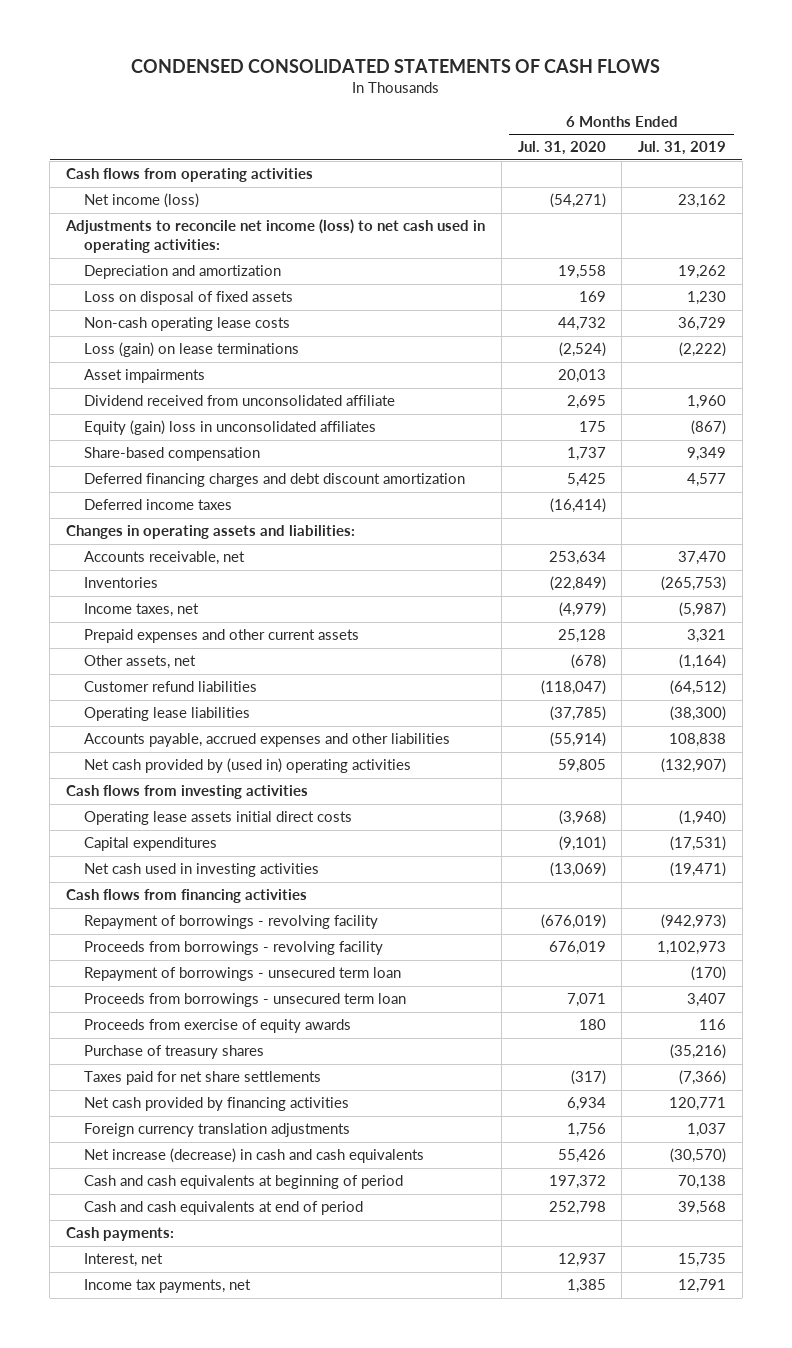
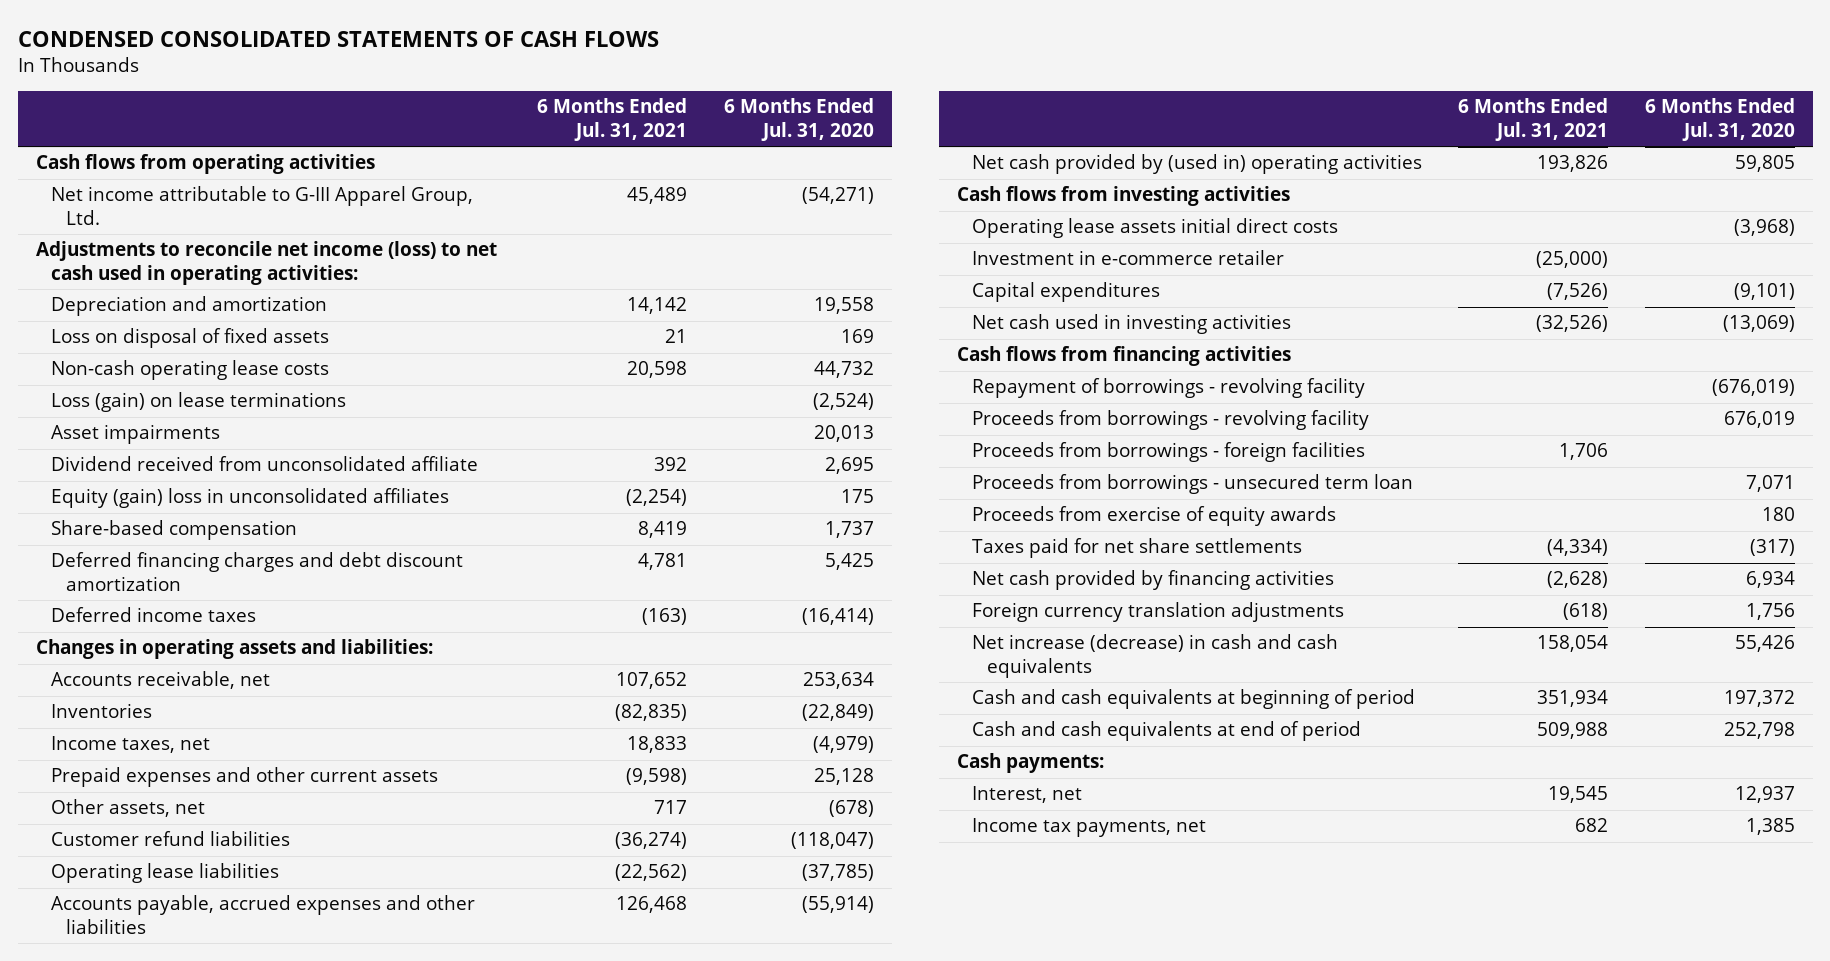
- | 6 Months Ended Jul. 31, 2020 | 6 Months Ended Jul. 31, 2019
+ | 6 Months Ended Jul. 31, 2021 | 6 Months Ended Jul. 31, 2020
- Net income (loss) | (54,271) | 23,162
+ Net income attributable to G-III Apparel Group, Ltd. | 45,489 | (54,271)
+ Investment in e-commerce retailer | (25,000) |
- Repayment of borrowings - unsecured term loan | | (170)
+ Proceeds from borrowings - foreign facilities | 1,706 |
- Purchase of treasury shares | | (35,216)

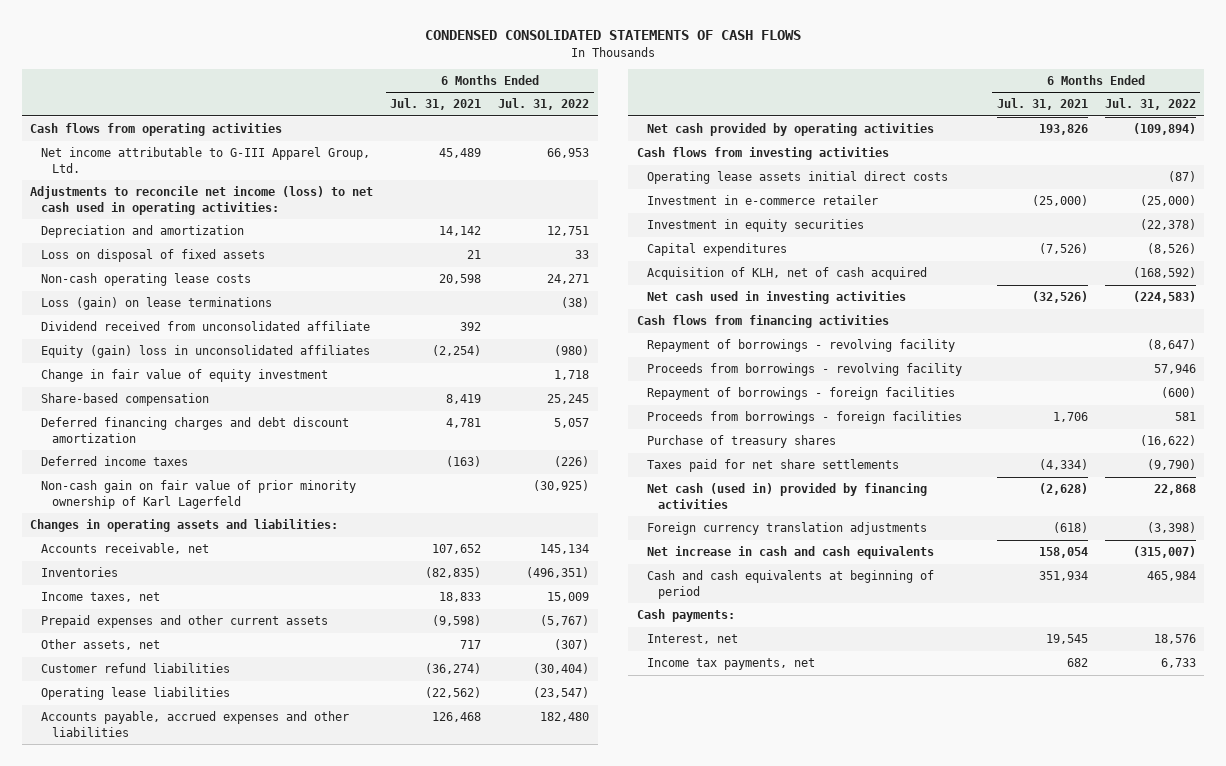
- | 6 Months Ended Jul. 31, 2021 | 6 Months Ended Jul. 31, 2020
+ | 6 Months Ended Jul. 31, 2021 | 6 Months Ended Jul. 31, 2022
- Asset impairments | | 20,013
+ Change in fair value of equity investment | | 1,718
+ Non-cash gain on fair value of prior minority ownership of Karl Lagerfeld | | (30,925)
- Net cash provided by (used in) operating activities | 193,826 | 59,805
+ Net cash provided by operating activities | 193,826 | (109,894)
+ Investment in equity securities | | (22,378)
+ Acquisition of KLH, net of cash acquired | | (168,592)
+ Repayment of borrowings - foreign facilities | | (600)
- Proceeds from borrowings - unsecured term loan | | 7,071
- Proceeds from exercise of equity awards | | 180
+ Purchase of treasury shares | | (16,622)
- Net cash provided by financing activities | (2,628) | 6,934
+ Net cash (used in) provided by financing activities | (2,628) | 22,868
- Net increase (decrease) in cash and cash equivalents | 158,054 | 55,426
+ Net increase in cash and cash equivalents | 158,054 | (315,007)
- Cash and cash equivalents at end of period | 509,988 | 252,798

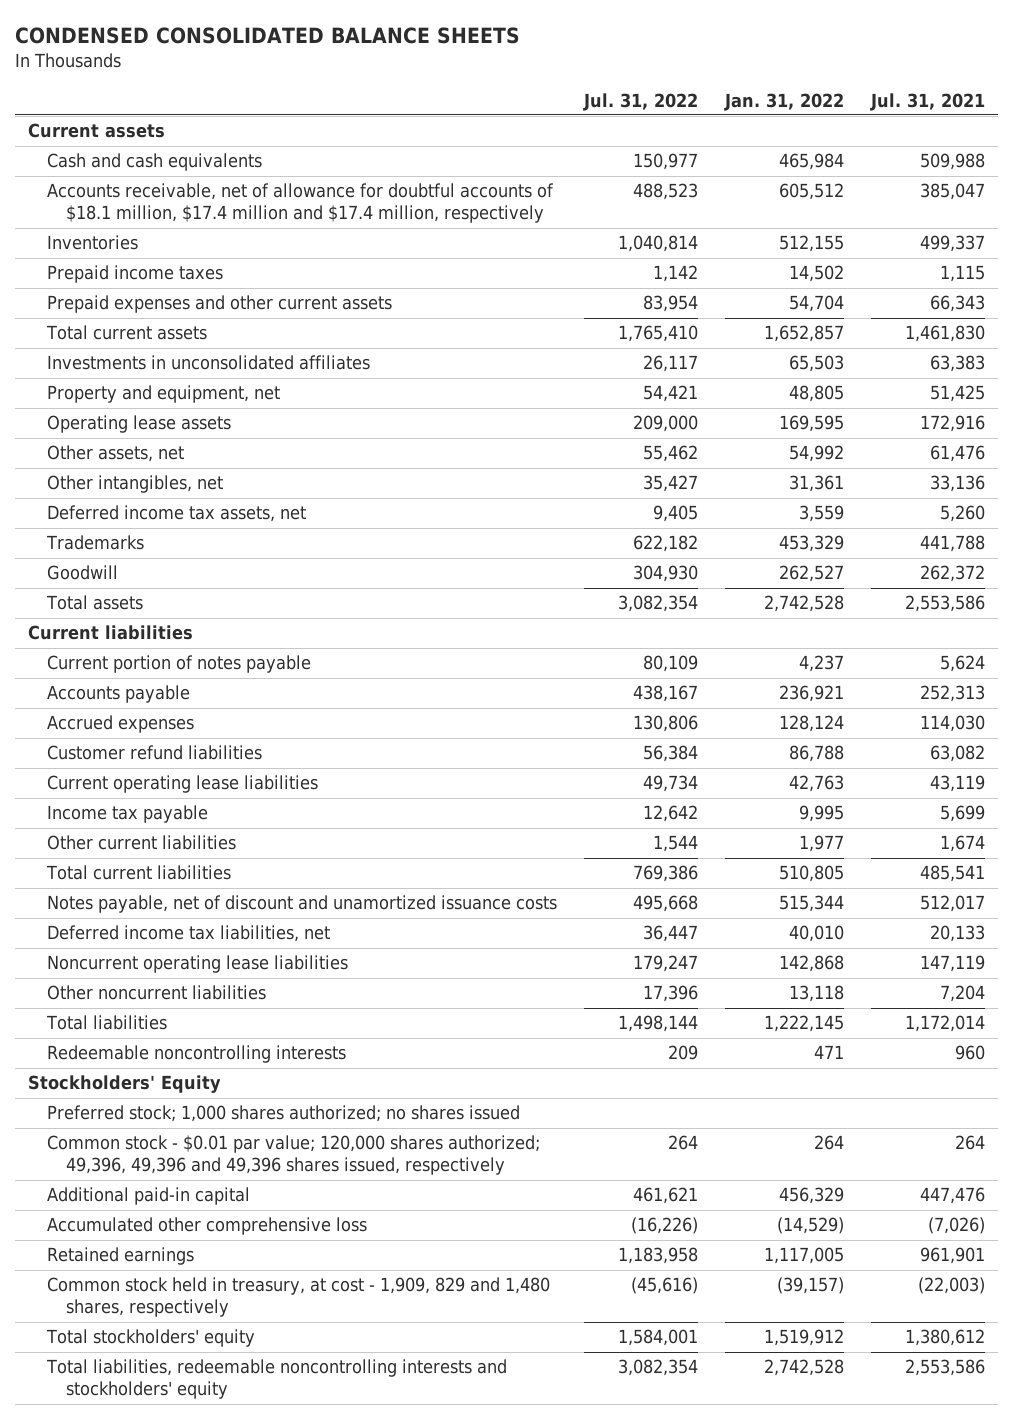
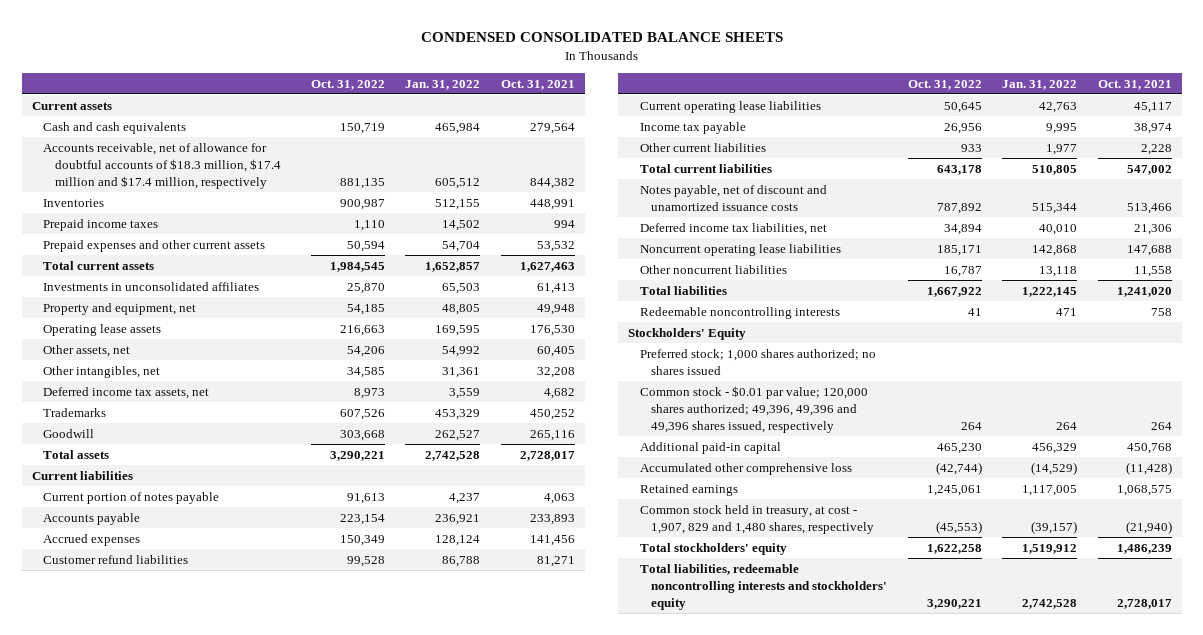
- | Jul. 31, 2022 | Jan. 31, 2022 | Jul. 31, 2021
+ | Oct. 31, 2022 | Jan. 31, 2022 | Oct. 31, 2021
- Accounts receivable, net of allowance for doubtful accounts of $18.1 million, $17.4 million and $17.4 million, respectively | 488,523 | 605,512 | 385,047
+ Accounts receivable, net of allowance for doubtful accounts of $18.3 million, $17.4 million and $17.4 million, respectively | 881,135 | 605,512 | 844,382
- Common stock held in treasury, at cost - 1,909, 829 and 1,480 shares, respectively | (45,616) | (39,157) | (22,003)
+ Common stock held in treasury, at cost - 1,907, 829 and 1,480 shares, respectively | (45,553) | (39,157) | (21,940)

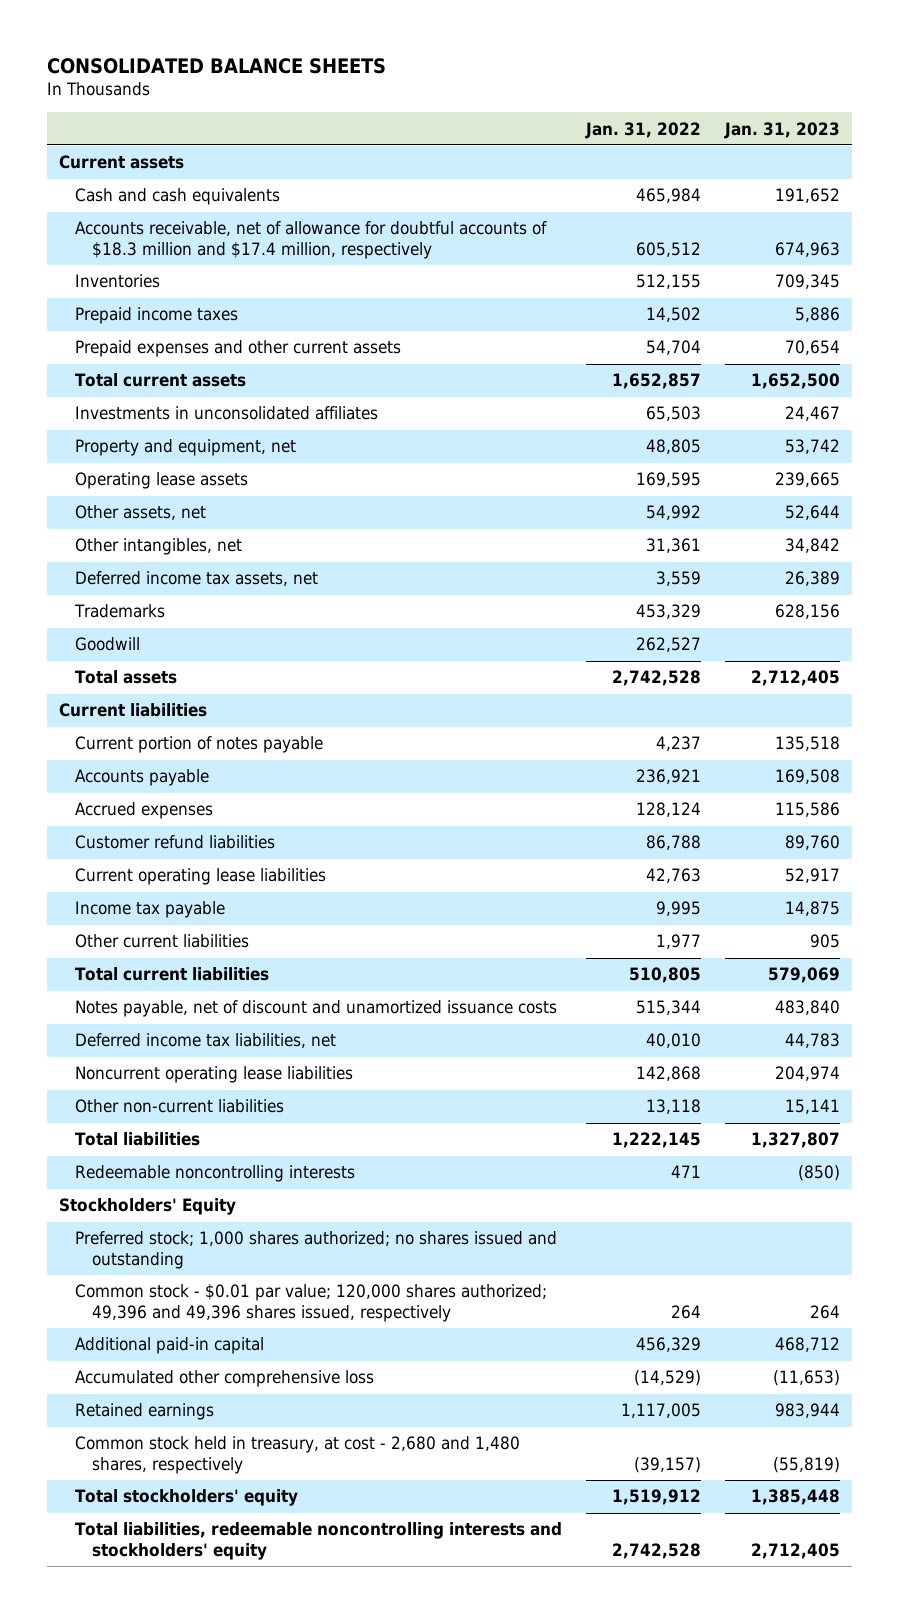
- CONDENSED CONSOLIDATED BALANCE SHEETS
+ CONSOLIDATED BALANCE SHEETS
- | Oct. 31, 2022 | Jan. 31, 2022 | Oct. 31, 2021
+ | Jan. 31, 2022 | Jan. 31, 2023
- Accounts receivable, net of allowance for doubtful accounts of $18.3 million, $17.4 million and $17.4 million, respectively | 881,135 | 605,512 | 844,382
+ Accounts receivable, net of allowance for doubtful accounts of $18.3 million and $17.4 million, respectively | 605,512 | 674,963
- Other noncurrent liabilities | 16,787 | 13,118 | 11,558
+ Other non-current liabilities | 13,118 | 15,141
- Preferred stock; 1,000 shares authorized; no shares issued
- Common stock - $0.01 par value; 120,000 shares authorized; 49,396, 49,396 and 49,396 shares issued, respectively | 264 | 264 | 264
+ Preferred stock; 1,000 shares authorized; no shares issued and outstanding
+ Common stock - $0.01 par value; 120,000 shares authorized; 49,396 and 49,396 shares issued, respectively | 264 | 264
- Common stock held in treasury, at cost - 1,907, 829 and 1,480 shares, respectively | (45,553) | (39,157) | (21,940)
+ Common stock held in treasury, at cost - 2,680 and 1,480 shares, respectively | (39,157) | (55,819)

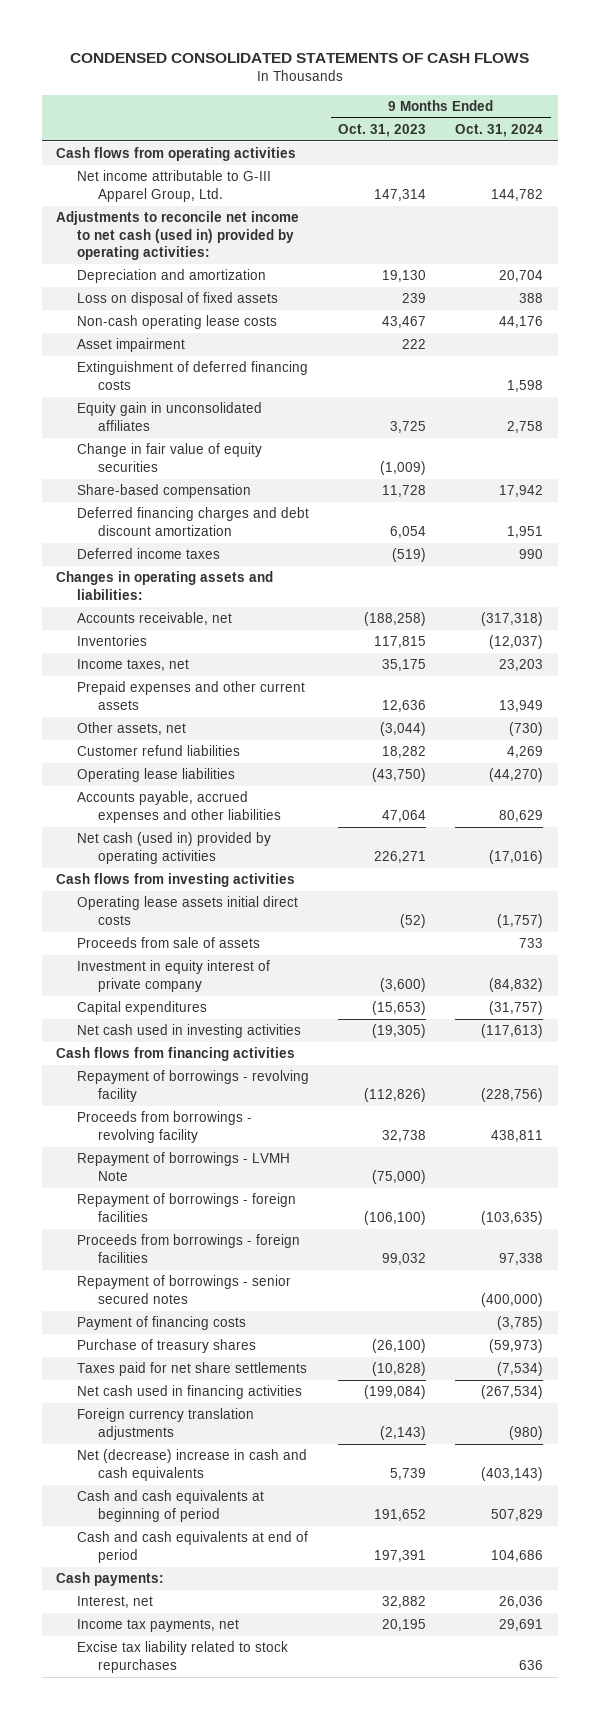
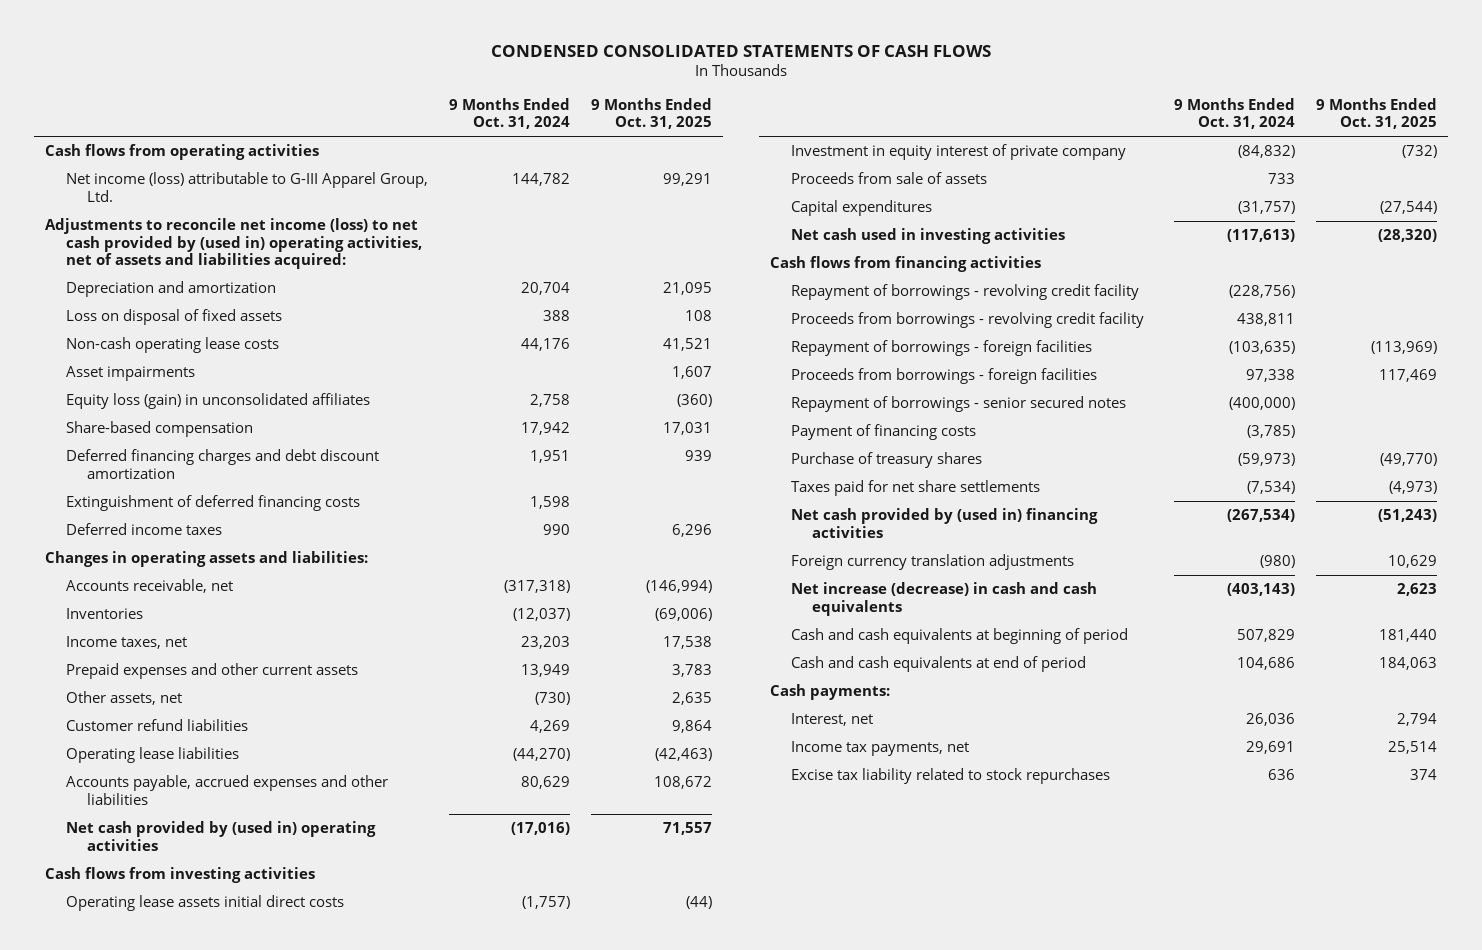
- | 9 Months Ended Oct. 31, 2023 | 9 Months Ended Oct. 31, 2024
+ | 9 Months Ended Oct. 31, 2024 | 9 Months Ended Oct. 31, 2025
- Net income attributable to G-III Apparel Group, Ltd. | 147,314 | 144,782
- Adjustments to reconcile net income to net cash (used in) provided by operating activities:
+ Net income (loss) attributable to G-III Apparel Group, Ltd. | 144,782 | 99,291
+ Adjustments to reconcile net income (loss) to net cash provided by (used in) operating activities, net of assets and liabilities acquired:
- Asset impairment | 222 |
- Equity gain in unconsolidated affiliates | 3,725 | 2,758
- Change in fair value of equity securities | (1,009) |
+ Asset impairments | | 1,607
+ Equity loss (gain) in unconsolidated affiliates | 2,758 | (360)
moved down: Extinguishment of deferred financing costs | 1,598 |
- Net cash (used in) provided by operating activities | 226,271 | (17,016)
+ Net cash provided by (used in) operating activities | (17,016) | 71,557
moved down: Proceeds from sale of assets | 733 |
- Repayment of borrowings - revolving facility | (112,826) | (228,756)
- Proceeds from borrowings - revolving facility | 32,738 | 438,811
- Repayment of borrowings - LVMH Note | (75,000) |
+ Repayment of borrowings - revolving credit facility | (228,756) |
+ Proceeds from borrowings - revolving credit facility | 438,811 |
- Net cash used in financing activities | (199,084) | (267,534)
+ Net cash provided by (used in) financing activities | (267,534) | (51,243)
- Net (decrease) increase in cash and cash equivalents | 5,739 | (403,143)
+ Net increase (decrease) in cash and cash equivalents | (403,143) | 2,623

